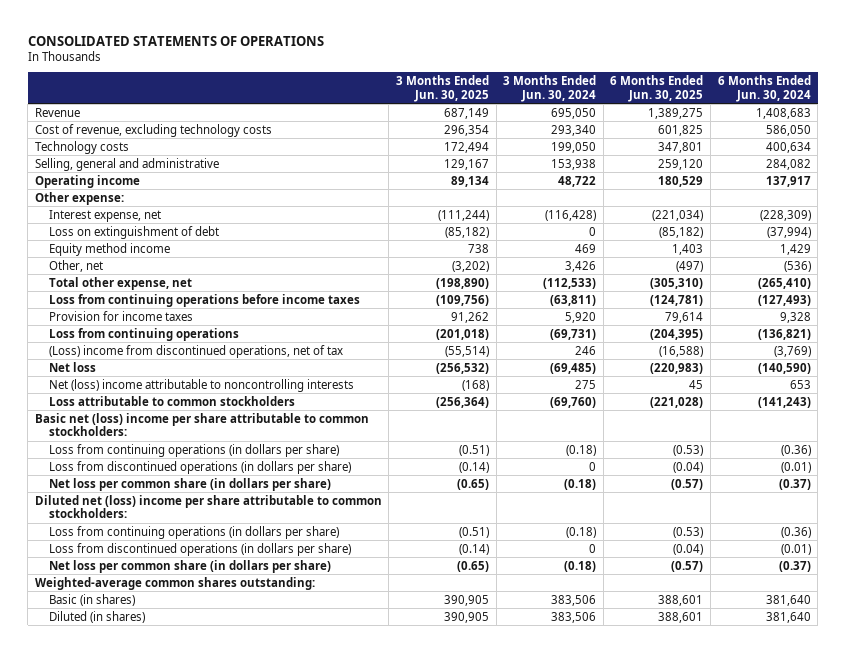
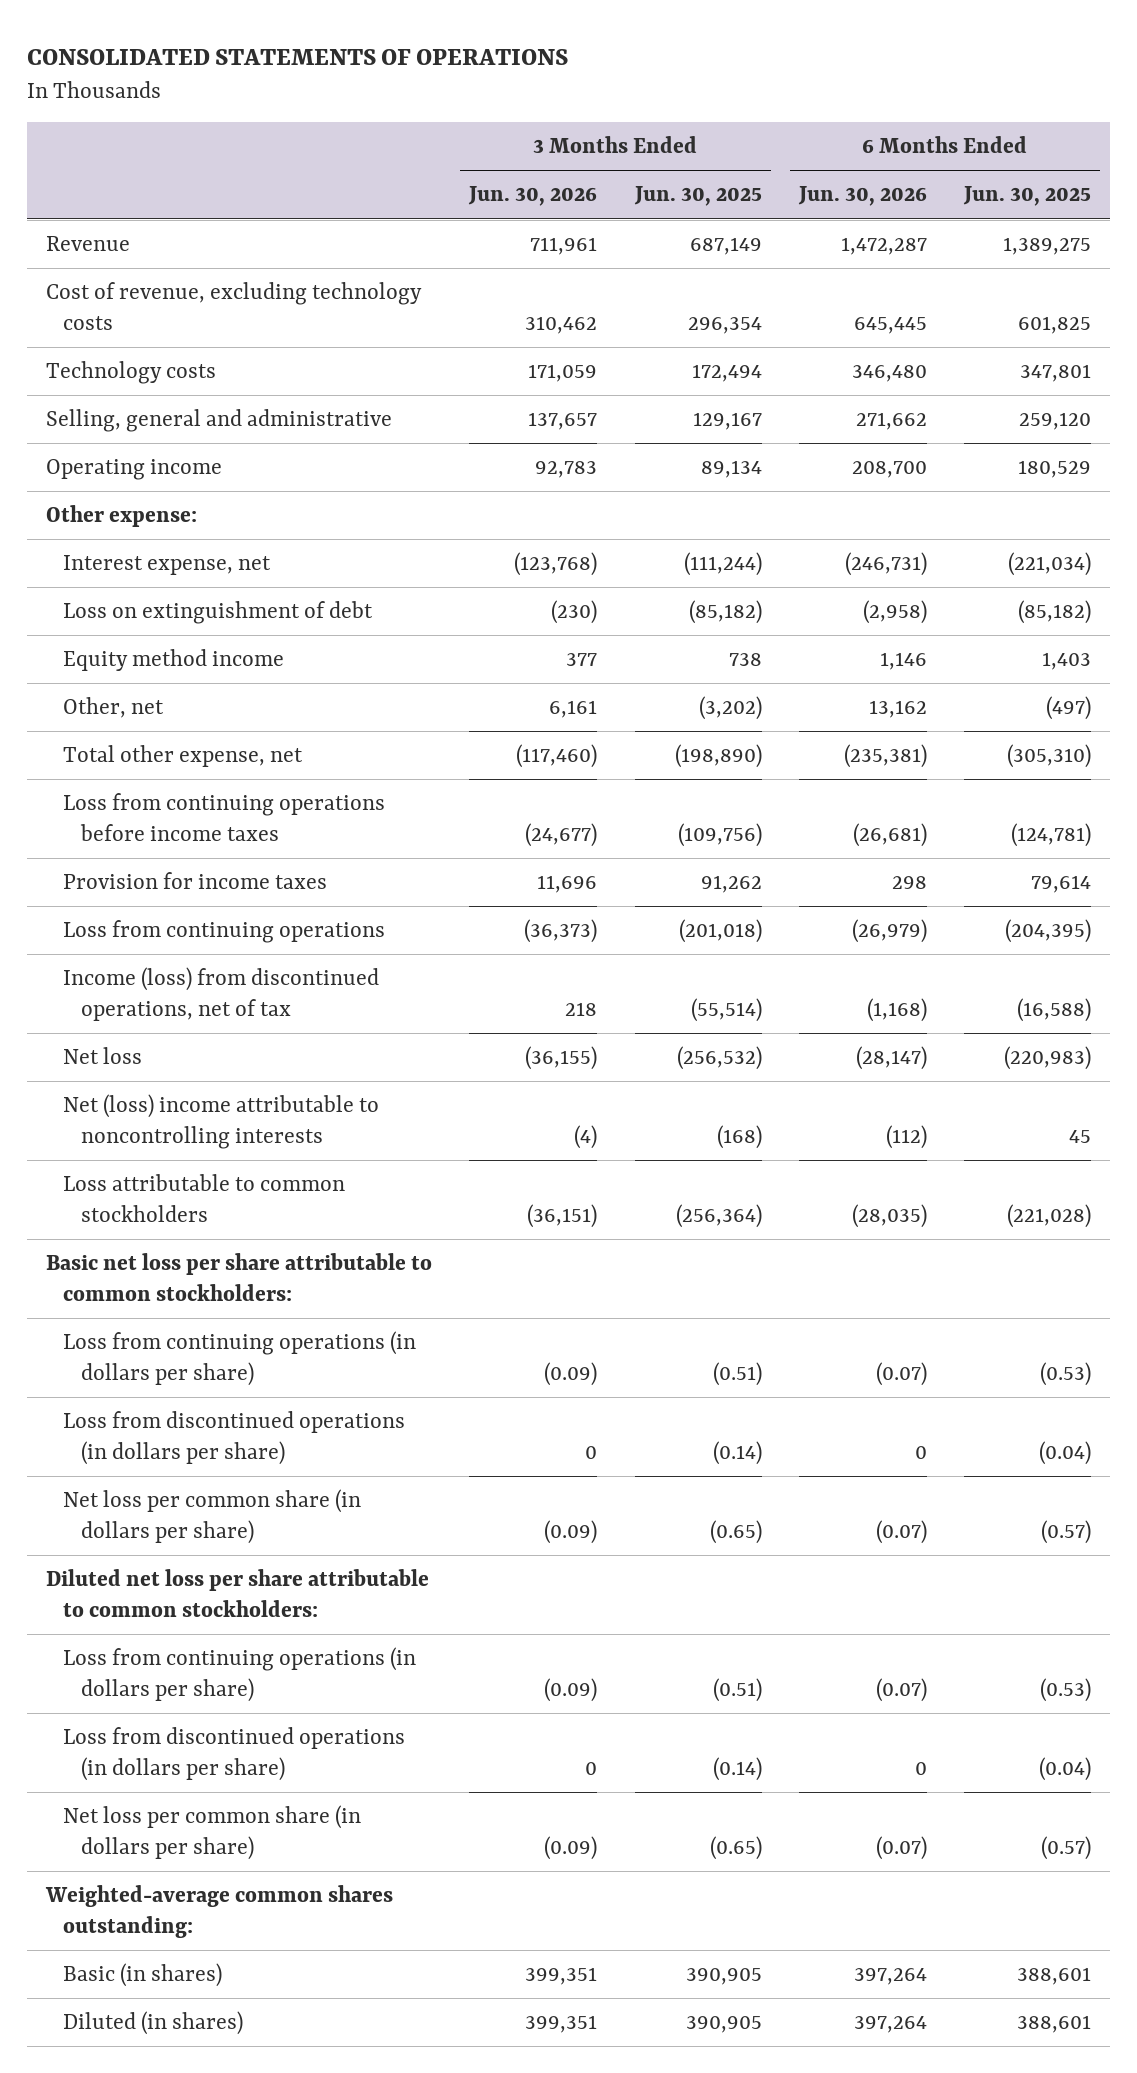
- | 3 Months Ended Jun. 30, 2025 | 3 Months Ended Jun. 30, 2024 | 6 Months Ended Jun. 30, 2025 | 6 Months Ended Jun. 30, 2024
+ | 3 Months Ended Jun. 30, 2026 | 3 Months Ended Jun. 30, 2025 | 6 Months Ended Jun. 30, 2026 | 6 Months Ended Jun. 30, 2025
- (Loss) income from discontinued operations, net of tax | (55,514) | 246 | (16,588) | (3,769)
+ Income (loss) from discontinued operations, net of tax | 218 | (55,514) | (1,168) | (16,588)
- Basic net (loss) income per share attributable to common stockholders:
+ Basic net loss per share attributable to common stockholders:
- Diluted net (loss) income per share attributable to common stockholders:
+ Diluted net loss per share attributable to common stockholders:

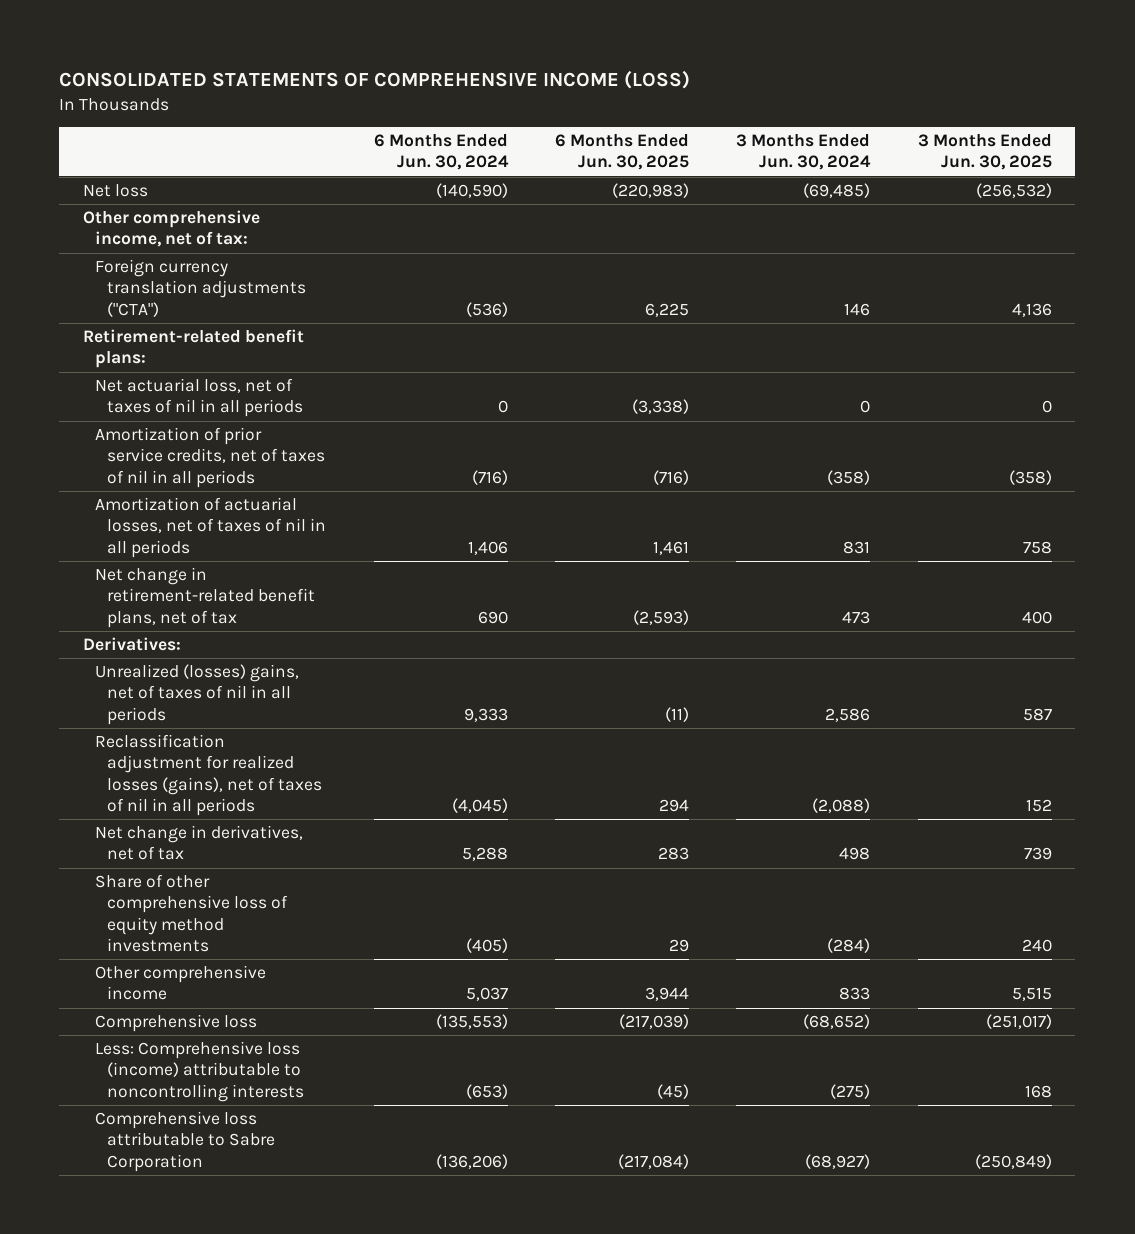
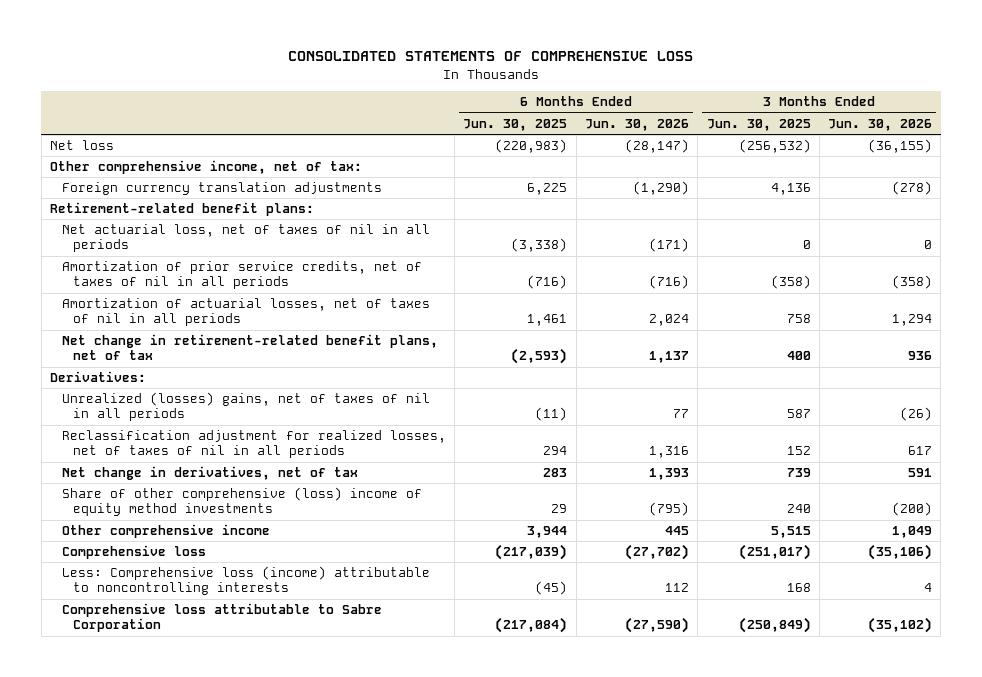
- CONSOLIDATED STATEMENTS OF COMPREHENSIVE INCOME (LOSS)
+ CONSOLIDATED STATEMENTS OF COMPREHENSIVE LOSS
- | 6 Months Ended Jun. 30, 2024 | 6 Months Ended Jun. 30, 2025 | 3 Months Ended Jun. 30, 2024 | 3 Months Ended Jun. 30, 2025
+ | 6 Months Ended Jun. 30, 2025 | 6 Months Ended Jun. 30, 2026 | 3 Months Ended Jun. 30, 2025 | 3 Months Ended Jun. 30, 2026
- Foreign currency translation adjustments ("CTA") | (536) | 6,225 | 146 | 4,136
+ Foreign currency translation adjustments | 6,225 | (1,290) | 4,136 | (278)
- Reclassification adjustment for realized losses (gains), net of taxes of nil in all periods | (4,045) | 294 | (2,088) | 152
+ Reclassification adjustment for realized losses, net of taxes of nil in all periods | 294 | 1,316 | 152 | 617
- Share of other comprehensive loss of equity method investments | (405) | 29 | (284) | 240
+ Share of other comprehensive (loss) income of equity method investments | 29 | (795) | 240 | (200)

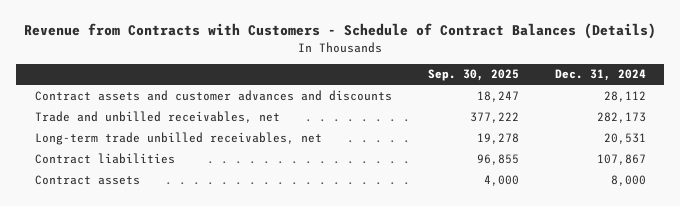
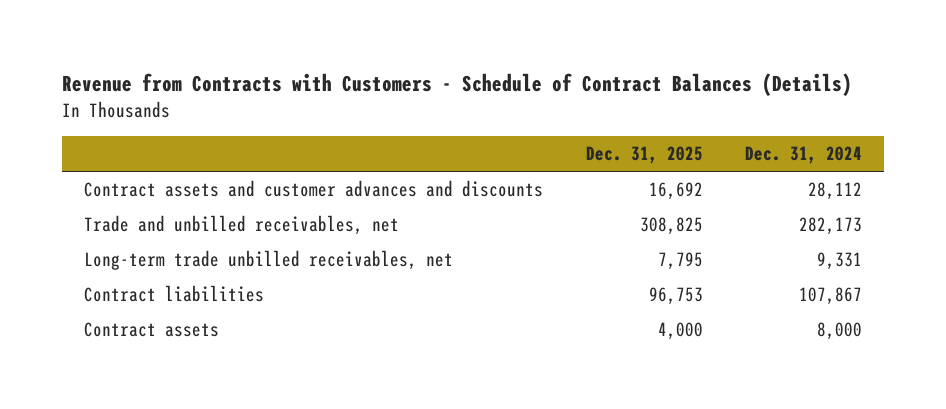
- | Sep. 30, 2025 | Dec. 31, 2024
+ | Dec. 31, 2025 | Dec. 31, 2024
- Long-term trade unbilled receivables, net | 19,278 | 20,531
+ Long-term trade unbilled receivables, net | 7,795 | 9,331

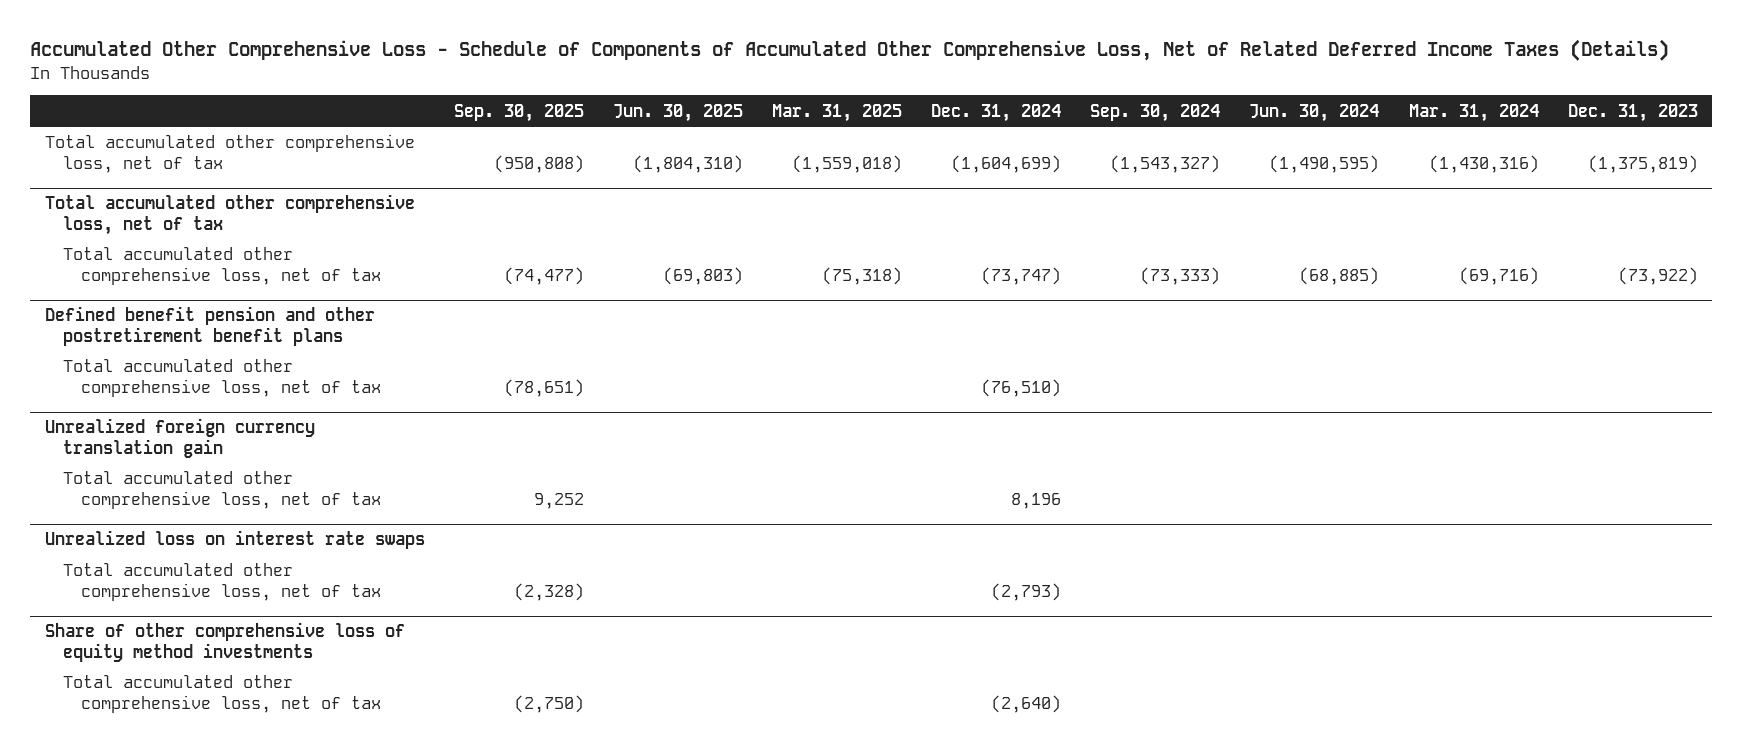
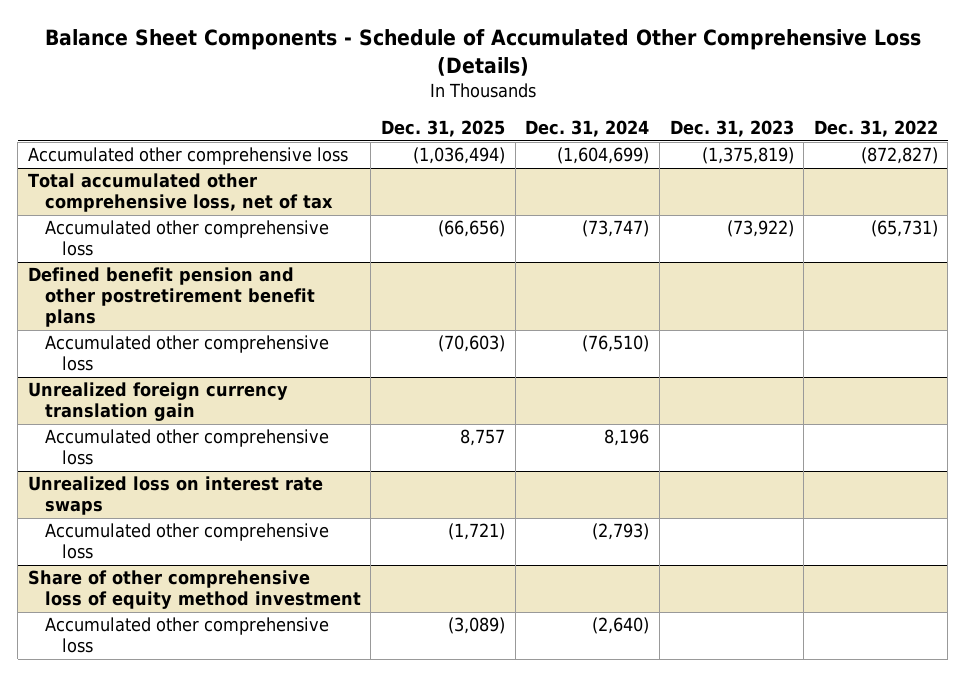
- Accumulated Other Comprehensive Loss - Schedule of Components of Accumulated Other Comprehensive Loss, Net of Related Deferred Income Taxes (Details)
+ Balance Sheet Components - Schedule of Accumulated Other Comprehensive Loss (Details)
- | Sep. 30, 2025 | Jun. 30, 2025 | Mar. 31, 2025 | Dec. 31, 2024 | Sep. 30, 2024 | Jun. 30, 2024 | Mar. 31, 2024 | Dec. 31, 2023
+ | Dec. 31, 2025 | Dec. 31, 2024 | Dec. 31, 2023 | Dec. 31, 2022
- Total accumulated other comprehensive loss, net of tax | (950,808) | (1,804,310) | (1,559,018) | (1,604,699) | (1,543,327) | (1,490,595) | (1,430,316) | (1,375,819)
+ Accumulated other comprehensive loss | (1,036,494) | (1,604,699) | (1,375,819) | (872,827)
@ Total accumulated other comprehensive loss, net of tax
- Total accumulated other comprehensive loss, net of tax | (74,477) | (69,803) | (75,318) | (73,747) | (73,333) | (68,885) | (69,716) | (73,922)
+ Accumulated other comprehensive loss | (66,656) | (73,747) | (73,922) | (65,731)
@ Defined benefit pension and other postretirement benefit plans
- Total accumulated other comprehensive loss, net of tax | (78,651) | | | (76,510) | | | |
+ Accumulated other comprehensive loss | (70,603) | (76,510) | |
@ Unrealized foreign currency translation gain
- Total accumulated other comprehensive loss, net of tax | 9,252 | | | 8,196 | | | |
+ Accumulated other comprehensive loss | 8,757 | 8,196 | |
@ Unrealized loss on interest rate swaps
- Total accumulated other comprehensive loss, net of tax | (2,328) | | | (2,793) | | | |
- Share of other comprehensive loss of equity method investments
- Total accumulated other comprehensive loss, net of tax | (2,750) | | | (2,640) | | | |
@ Unrealized loss on interest rate swaps
+ Accumulated other comprehensive loss | (1,721) | (2,793) | |
+ Share of other comprehensive loss of equity method investment
+ Accumulated other comprehensive loss | (3,089) | (2,640) | |

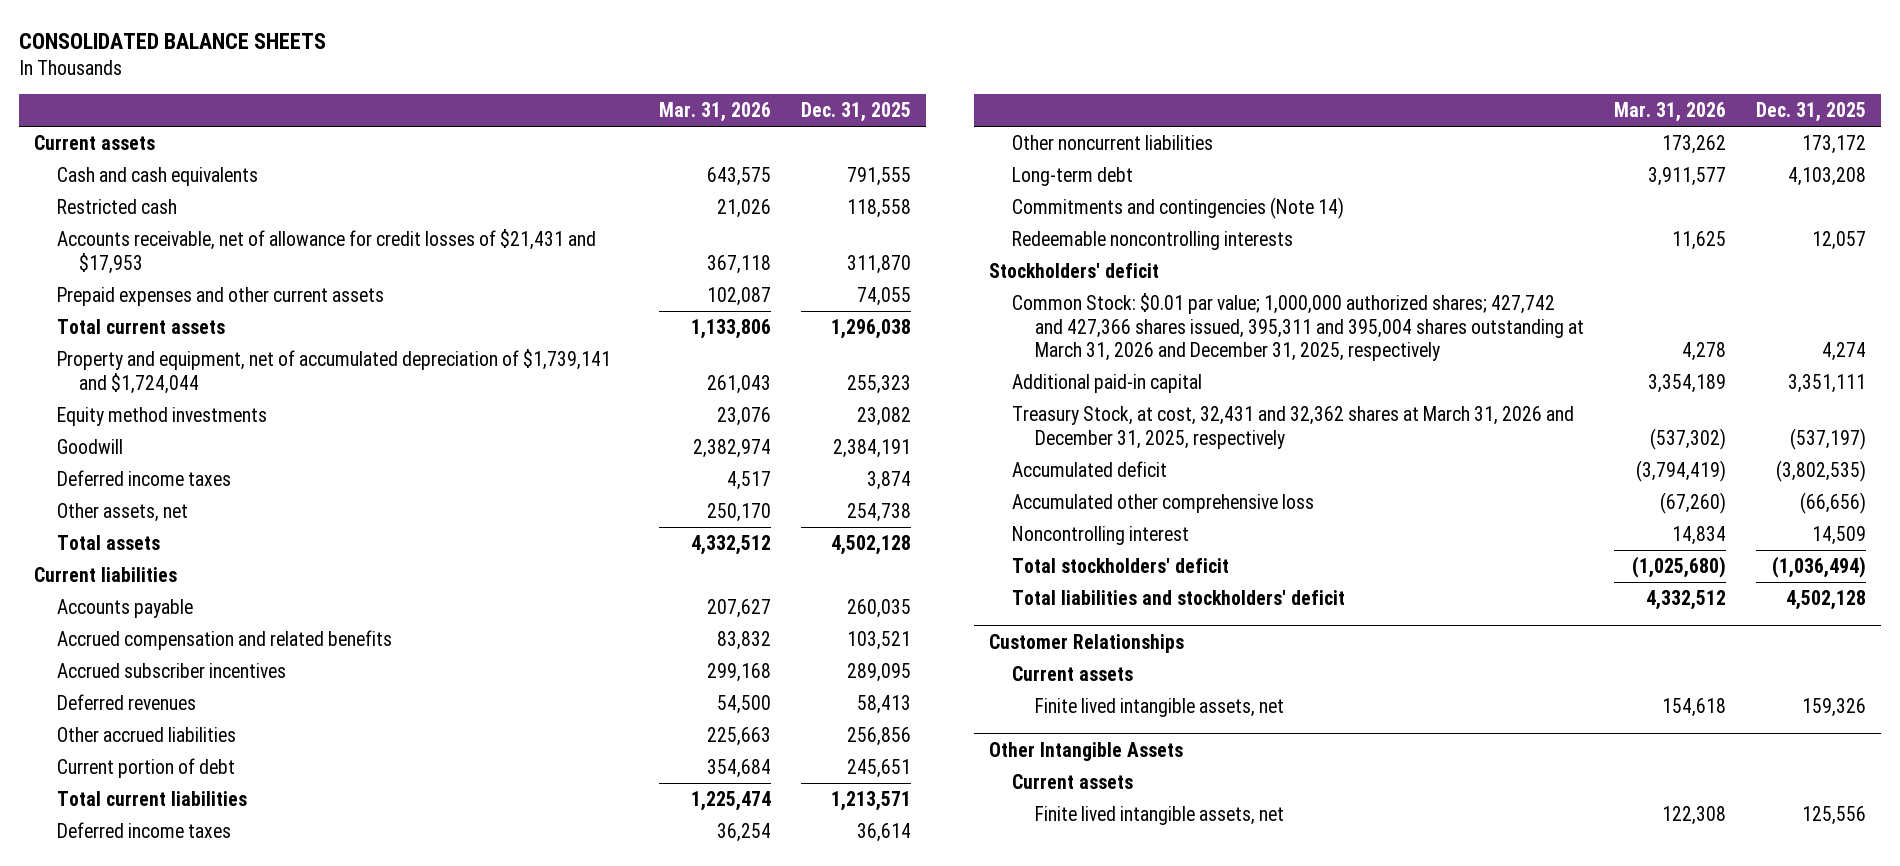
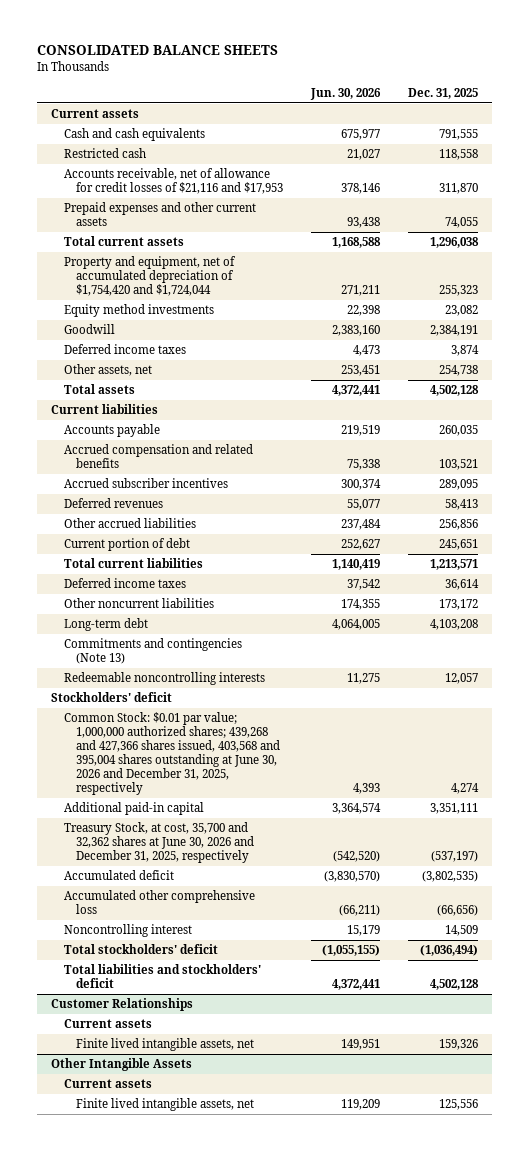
- | Mar. 31, 2026 | Dec. 31, 2025
+ | Jun. 30, 2026 | Dec. 31, 2025
- Accounts receivable, net of allowance for credit losses of $21,431 and $17,953 | 367,118 | 311,870
+ Accounts receivable, net of allowance for credit losses of $21,116 and $17,953 | 378,146 | 311,870
- Property and equipment, net of accumulated depreciation of $1,739,141 and $1,724,044 | 261,043 | 255,323
+ Property and equipment, net of accumulated depreciation of $1,754,420 and $1,724,044 | 271,211 | 255,323
- Commitments and contingencies (Note 14)
+ Commitments and contingencies (Note 13)
- Common Stock: $0.01 par value; 1,000,000 authorized shares; 427,742 and 427,366 shares issued, 395,311 and 395,004 shares outstanding at March 31, 2026 and December 31, 2025, respectively | 4,278 | 4,274
+ Common Stock: $0.01 par value; 1,000,000 authorized shares; 439,268 and 427,366 shares issued, 403,568 and 395,004 shares outstanding at June 30, 2026 and December 31, 2025, respectively | 4,393 | 4,274
- Treasury Stock, at cost, 32,431 and 32,362 shares at March 31, 2026 and December 31, 2025, respectively | (537,302) | (537,197)
+ Treasury Stock, at cost, 35,700 and 32,362 shares at June 30, 2026 and December 31, 2025, respectively | (542,520) | (537,197)

